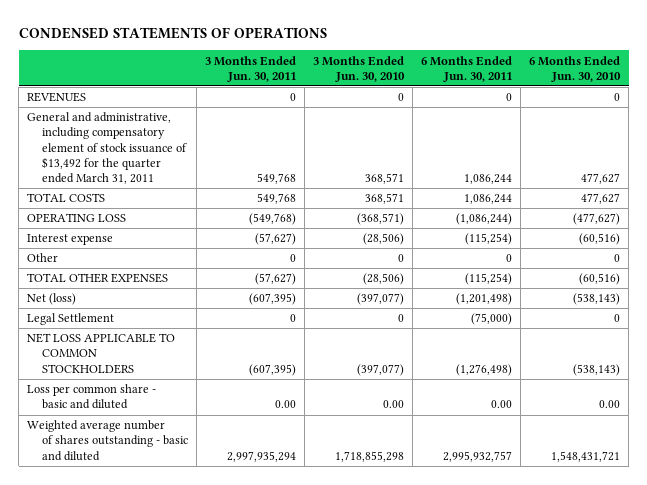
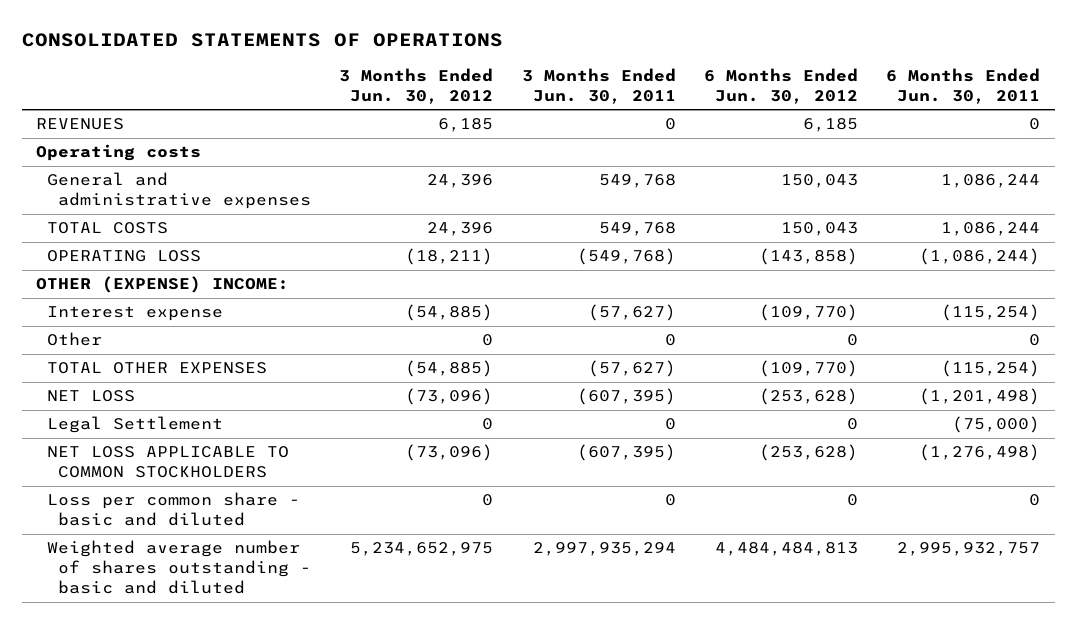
- CONDENSED STATEMENTS OF OPERATIONS
+ CONSOLIDATED STATEMENTS OF OPERATIONS
- | 3 Months Ended Jun. 30, 2011 | 3 Months Ended Jun. 30, 2010 | 6 Months Ended Jun. 30, 2011 | 6 Months Ended Jun. 30, 2010
+ | 3 Months Ended Jun. 30, 2012 | 3 Months Ended Jun. 30, 2011 | 6 Months Ended Jun. 30, 2012 | 6 Months Ended Jun. 30, 2011
- General and administrative, including compensatory element of stock issuance of $13,492 for the quarter ended March 31, 2011 | 549,768 | 368,571 | 1,086,244 | 477,627
+ Operating costs
+ General and administrative expenses | 24,396 | 549,768 | 150,043 | 1,086,244
+ OTHER (EXPENSE) INCOME:
- Net (loss) | (607,395) | (397,077) | (1,201,498) | (538,143)
+ NET LOSS | (73,096) | (607,395) | (253,628) | (1,201,498)
- Loss per common share - basic and diluted | 0.00 | 0.00 | 0.00 | 0.00
+ Loss per common share - basic and diluted | 0 | 0 | 0 | 0

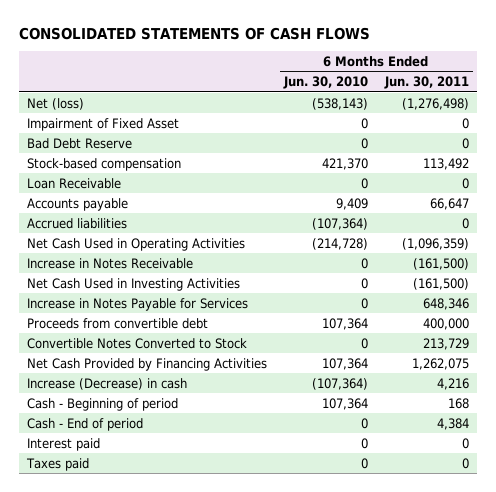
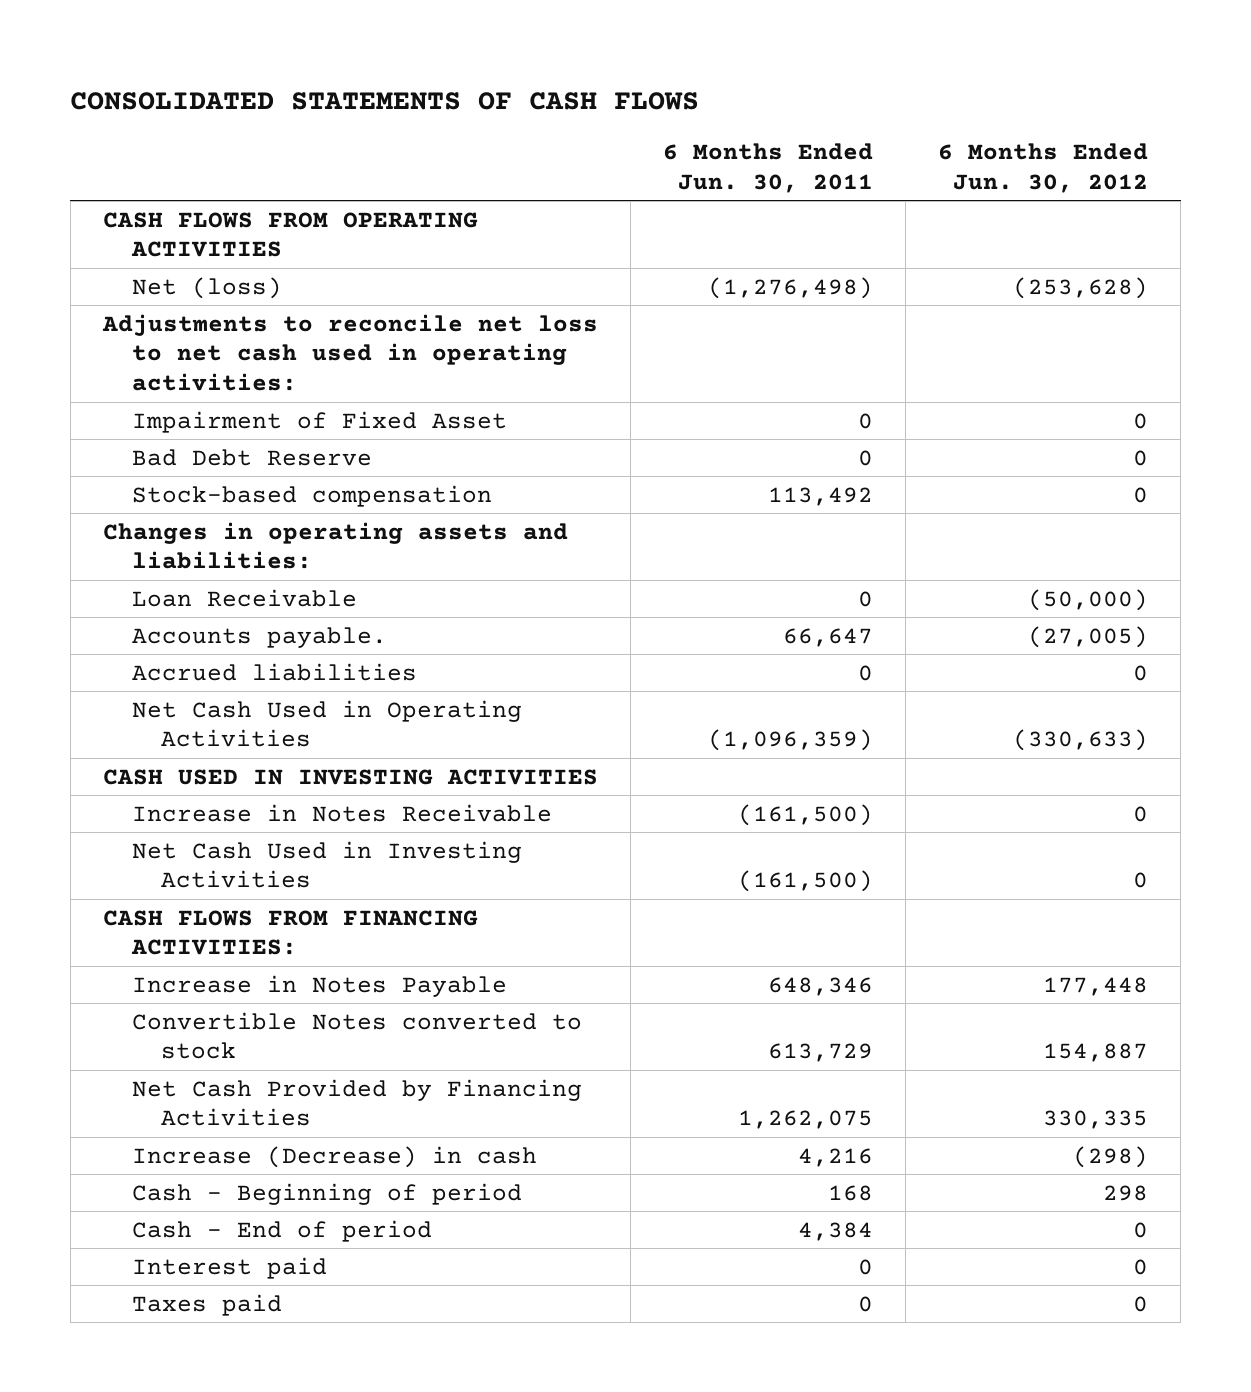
- | 6 Months Ended Jun. 30, 2010 | 6 Months Ended Jun. 30, 2011
+ | 6 Months Ended Jun. 30, 2011 | 6 Months Ended Jun. 30, 2012
+ CASH FLOWS FROM OPERATING ACTIVITIES
+ Adjustments to reconcile net loss to net cash used in operating activities:
+ Changes in operating assets and liabilities:
- Accounts payable | 9,409 | 66,647
+ Accounts payable. | 66,647 | (27,005)
+ CASH USED IN INVESTING ACTIVITIES
- Increase in Notes Payable for Services | 0 | 648,346
- Proceeds from convertible debt | 107,364 | 400,000
- Convertible Notes Converted to Stock | 0 | 213,729
+ CASH FLOWS FROM FINANCING ACTIVITIES:
+ Increase in Notes Payable | 648,346 | 177,448
+ Convertible Notes converted to stock | 613,729 | 154,887

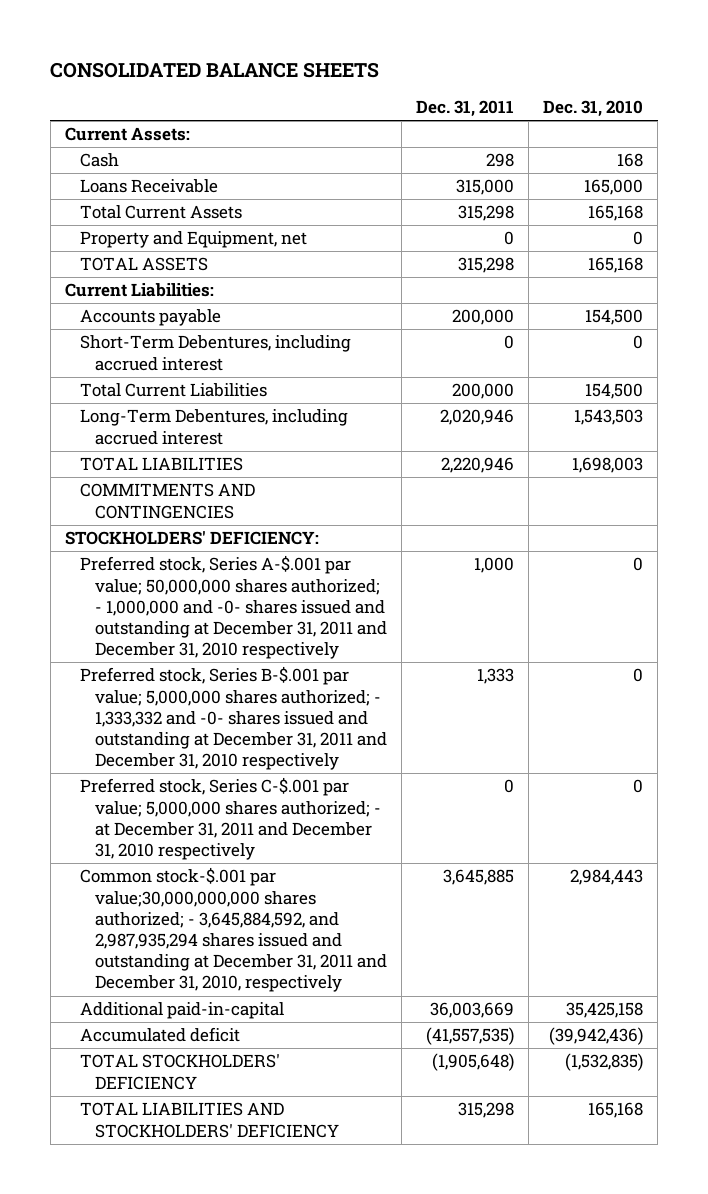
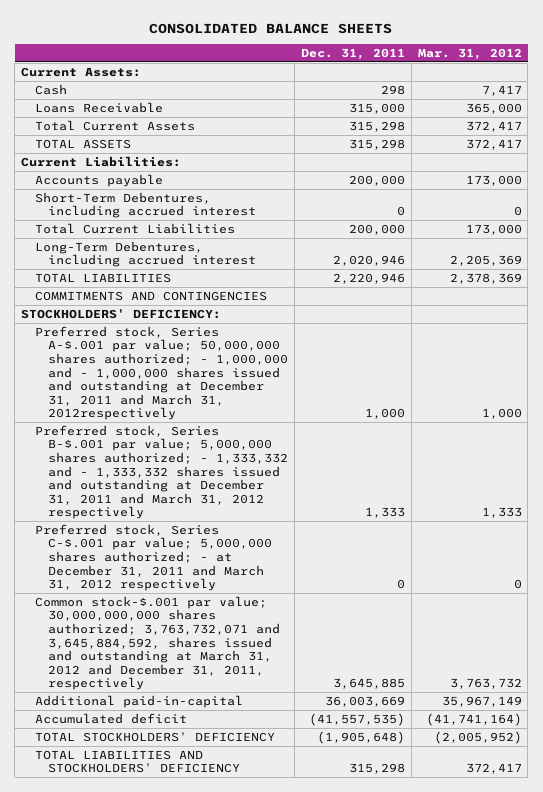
- | Dec. 31, 2011 | Dec. 31, 2010
+ | Dec. 31, 2011 | Mar. 31, 2012
- Property and Equipment, net | 0 | 0
- Preferred stock, Series A-$.001 par value; 50,000,000 shares authorized; - 1,000,000 and -0- shares issued and outstanding at December 31, 2011 and December 31, 2010 respectively | 1,000 | 0
- Preferred stock, Series B-$.001 par value; 5,000,000 shares authorized; - 1,333,332 and -0- shares issued and outstanding at December 31, 2011 and December 31, 2010 respectively | 1,333 | 0
- Preferred stock, Series C-$.001 par value; 5,000,000 shares authorized; - at December 31, 2011 and December 31, 2010 respectively | 0 | 0
- Common stock-$.001 par value;30,000,000,000 shares authorized; - 3,645,884,592, and 2,987,935,294 shares issued and outstanding at December 31, 2011 and December 31, 2010, respectively | 3,645,885 | 2,984,443
+ Preferred stock, Series A-$.001 par value; 50,000,000 shares authorized; - 1,000,000 and - 1,000,000 shares issued and outstanding at December 31, 2011 and March 31, 2012respectively | 1,000 | 1,000
+ Preferred stock, Series B-$.001 par value; 5,000,000 shares authorized; - 1,333,332 and - 1,333,332 shares issued and outstanding at December 31, 2011 and March 31, 2012 respectively | 1,333 | 1,333
+ Preferred stock, Series C-$.001 par value; 5,000,000 shares authorized; - at December 31, 2011 and March 31, 2012 respectively | 0 | 0
+ Common stock-$.001 par value; 30,000,000,000 shares authorized; 3,763,732,071 and 3,645,884,592, shares issued and outstanding at March 31, 2012 and December 31, 2011, respectively | 3,645,885 | 3,763,732

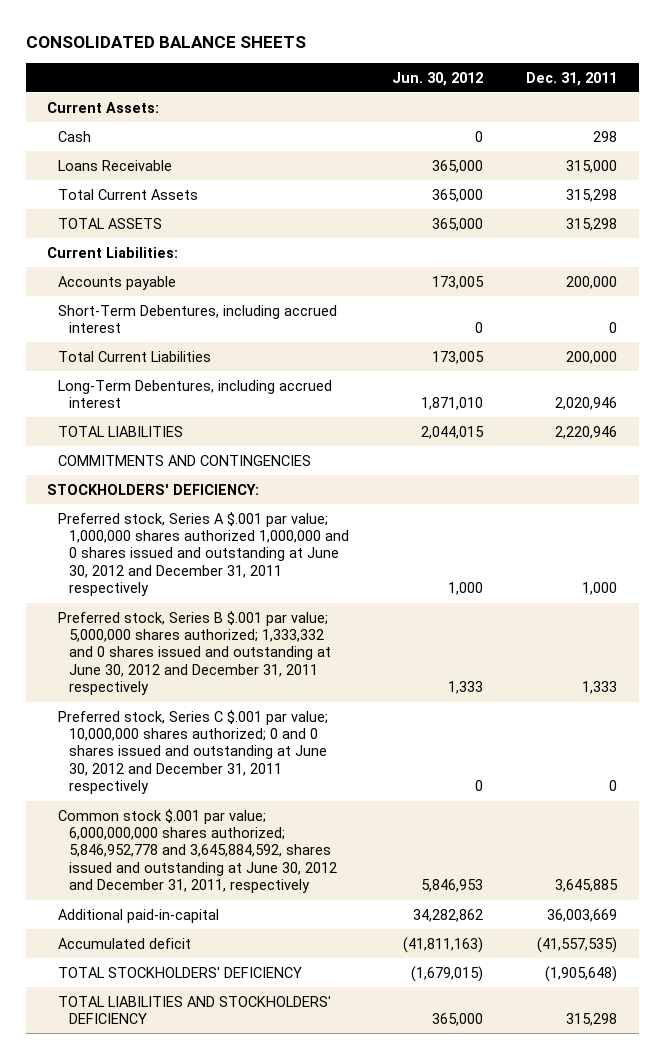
- | Dec. 31, 2011 | Mar. 31, 2012
+ | Jun. 30, 2012 | Dec. 31, 2011
- Preferred stock, Series A-$.001 par value; 50,000,000 shares authorized; - 1,000,000 and - 1,000,000 shares issued and outstanding at December 31, 2011 and March 31, 2012respectively | 1,000 | 1,000
- Preferred stock, Series B-$.001 par value; 5,000,000 shares authorized; - 1,333,332 and - 1,333,332 shares issued and outstanding at December 31, 2011 and March 31, 2012 respectively | 1,333 | 1,333
- Preferred stock, Series C-$.001 par value; 5,000,000 shares authorized; - at December 31, 2011 and March 31, 2012 respectively | 0 | 0
- Common stock-$.001 par value; 30,000,000,000 shares authorized; 3,763,732,071 and 3,645,884,592, shares issued and outstanding at March 31, 2012 and December 31, 2011, respectively | 3,645,885 | 3,763,732
+ Preferred stock, Series A $.001 par value; 1,000,000 shares authorized 1,000,000 and 0 shares issued and outstanding at June 30, 2012 and December 31, 2011 respectively | 1,000 | 1,000
+ Preferred stock, Series B $.001 par value; 5,000,000 shares authorized; 1,333,332 and 0 shares issued and outstanding at June 30, 2012 and December 31, 2011 respectively | 1,333 | 1,333
+ Preferred stock, Series C $.001 par value; 10,000,000 shares authorized; 0 and 0 shares issued and outstanding at June 30, 2012 and December 31, 2011 respectively | 0 | 0
+ Common stock $.001 par value; 6,000,000,000 shares authorized; 5,846,952,778 and 3,645,884,592, shares issued and outstanding at June 30, 2012 and December 31, 2011, respectively | 5,846,953 | 3,645,885

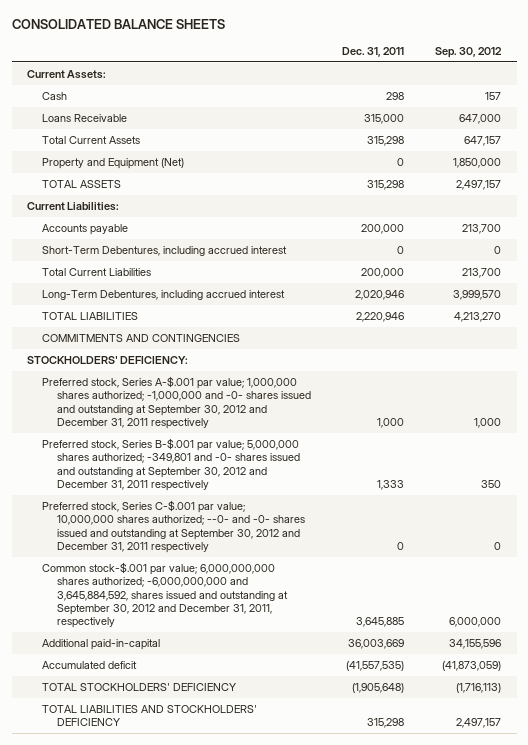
- | Jun. 30, 2012 | Dec. 31, 2011
+ | Dec. 31, 2011 | Sep. 30, 2012
+ Property and Equipment (Net) | 0 | 1,850,000
- Preferred stock, Series A $.001 par value; 1,000,000 shares authorized 1,000,000 and 0 shares issued and outstanding at June 30, 2012 and December 31, 2011 respectively | 1,000 | 1,000
- Preferred stock, Series B $.001 par value; 5,000,000 shares authorized; 1,333,332 and 0 shares issued and outstanding at June 30, 2012 and December 31, 2011 respectively | 1,333 | 1,333
- Preferred stock, Series C $.001 par value; 10,000,000 shares authorized; 0 and 0 shares issued and outstanding at June 30, 2012 and December 31, 2011 respectively | 0 | 0
- Common stock $.001 par value; 6,000,000,000 shares authorized; 5,846,952,778 and 3,645,884,592, shares issued and outstanding at June 30, 2012 and December 31, 2011, respectively | 5,846,953 | 3,645,885
+ Preferred stock, Series A-$.001 par value; 1,000,000 shares authorized; -1,000,000 and -0- shares issued and outstanding at September 30, 2012 and December 31, 2011 respectively | 1,000 | 1,000
+ Preferred stock, Series B-$.001 par value; 5,000,000 shares authorized; -349,801 and -0- shares issued and outstanding at September 30, 2012 and December 31, 2011 respectively | 1,333 | 350
+ Preferred stock, Series C-$.001 par value; 10,000,000 shares authorized; --0- and -0- shares issued and outstanding at September 30, 2012 and December 31, 2011 respectively | 0 | 0
+ Common stock-$.001 par value; 6,000,000,000 shares authorized; -6,000,000,000 and 3,645,884,592, shares issued and outstanding at September 30, 2012 and December 31, 2011, respectively | 3,645,885 | 6,000,000

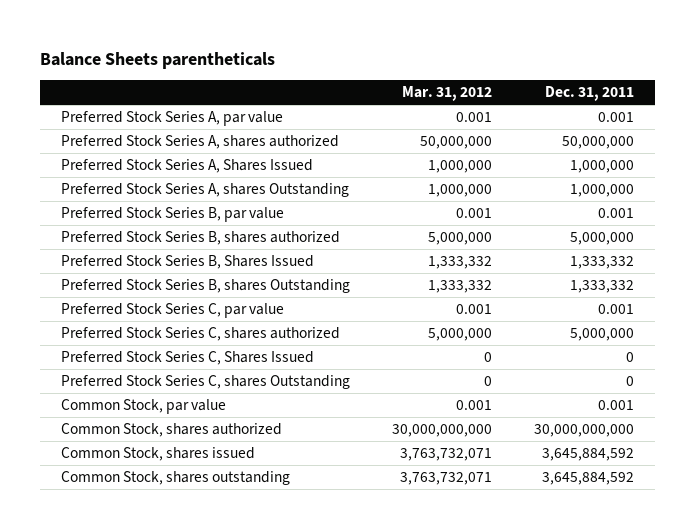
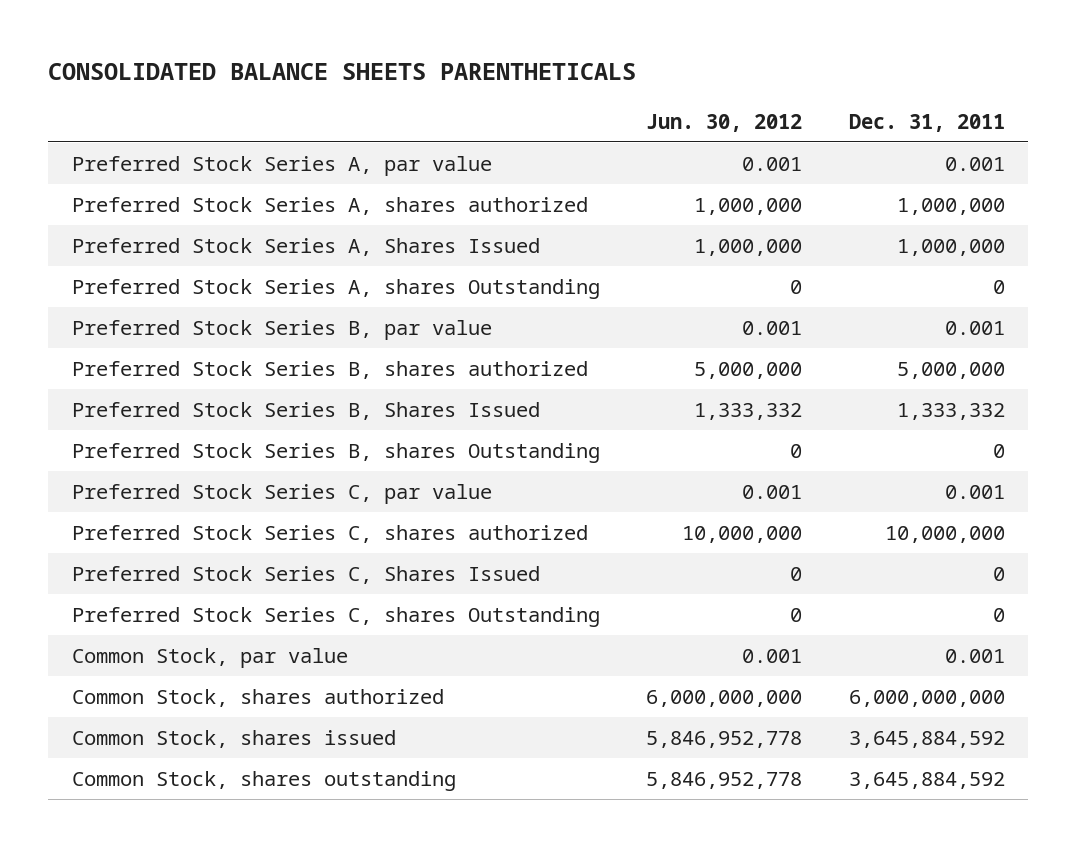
- Balance Sheets parentheticals
+ CONSOLIDATED BALANCE SHEETS PARENTHETICALS
- | Mar. 31, 2012 | Dec. 31, 2011
+ | Jun. 30, 2012 | Dec. 31, 2011
- Preferred Stock Series A, shares authorized | 50,000,000 | 50,000,000
+ Preferred Stock Series A, shares authorized | 1,000,000 | 1,000,000
- Preferred Stock Series A, shares Outstanding | 1,000,000 | 1,000,000
+ Preferred Stock Series A, shares Outstanding | 0 | 0
- Preferred Stock Series B, shares Outstanding | 1,333,332 | 1,333,332
+ Preferred Stock Series B, shares Outstanding | 0 | 0
- Preferred Stock Series C, shares authorized | 5,000,000 | 5,000,000
+ Preferred Stock Series C, shares authorized | 10,000,000 | 10,000,000
- Common Stock, shares authorized | 30,000,000,000 | 30,000,000,000
+ Common Stock, shares authorized | 6,000,000,000 | 6,000,000,000

